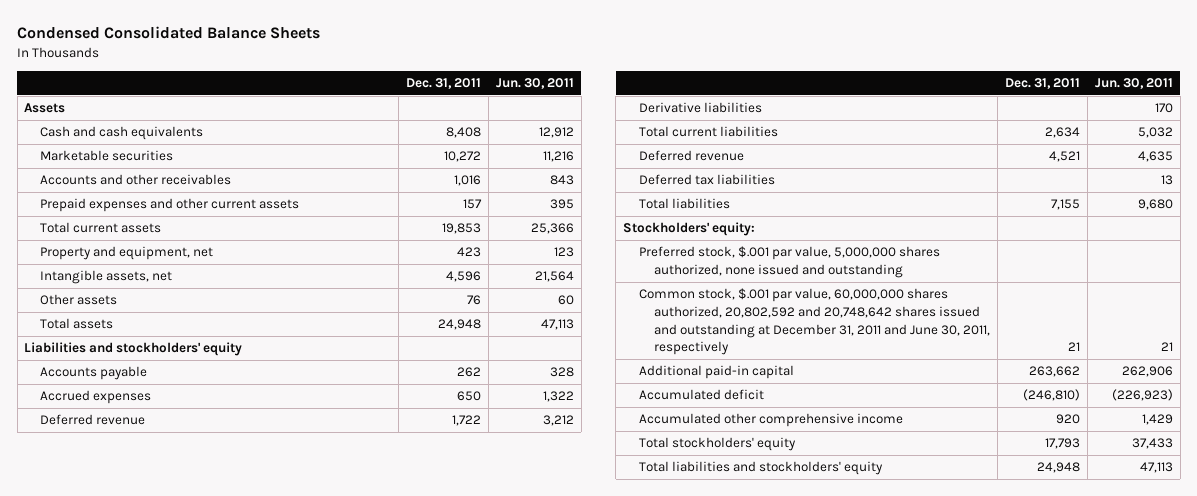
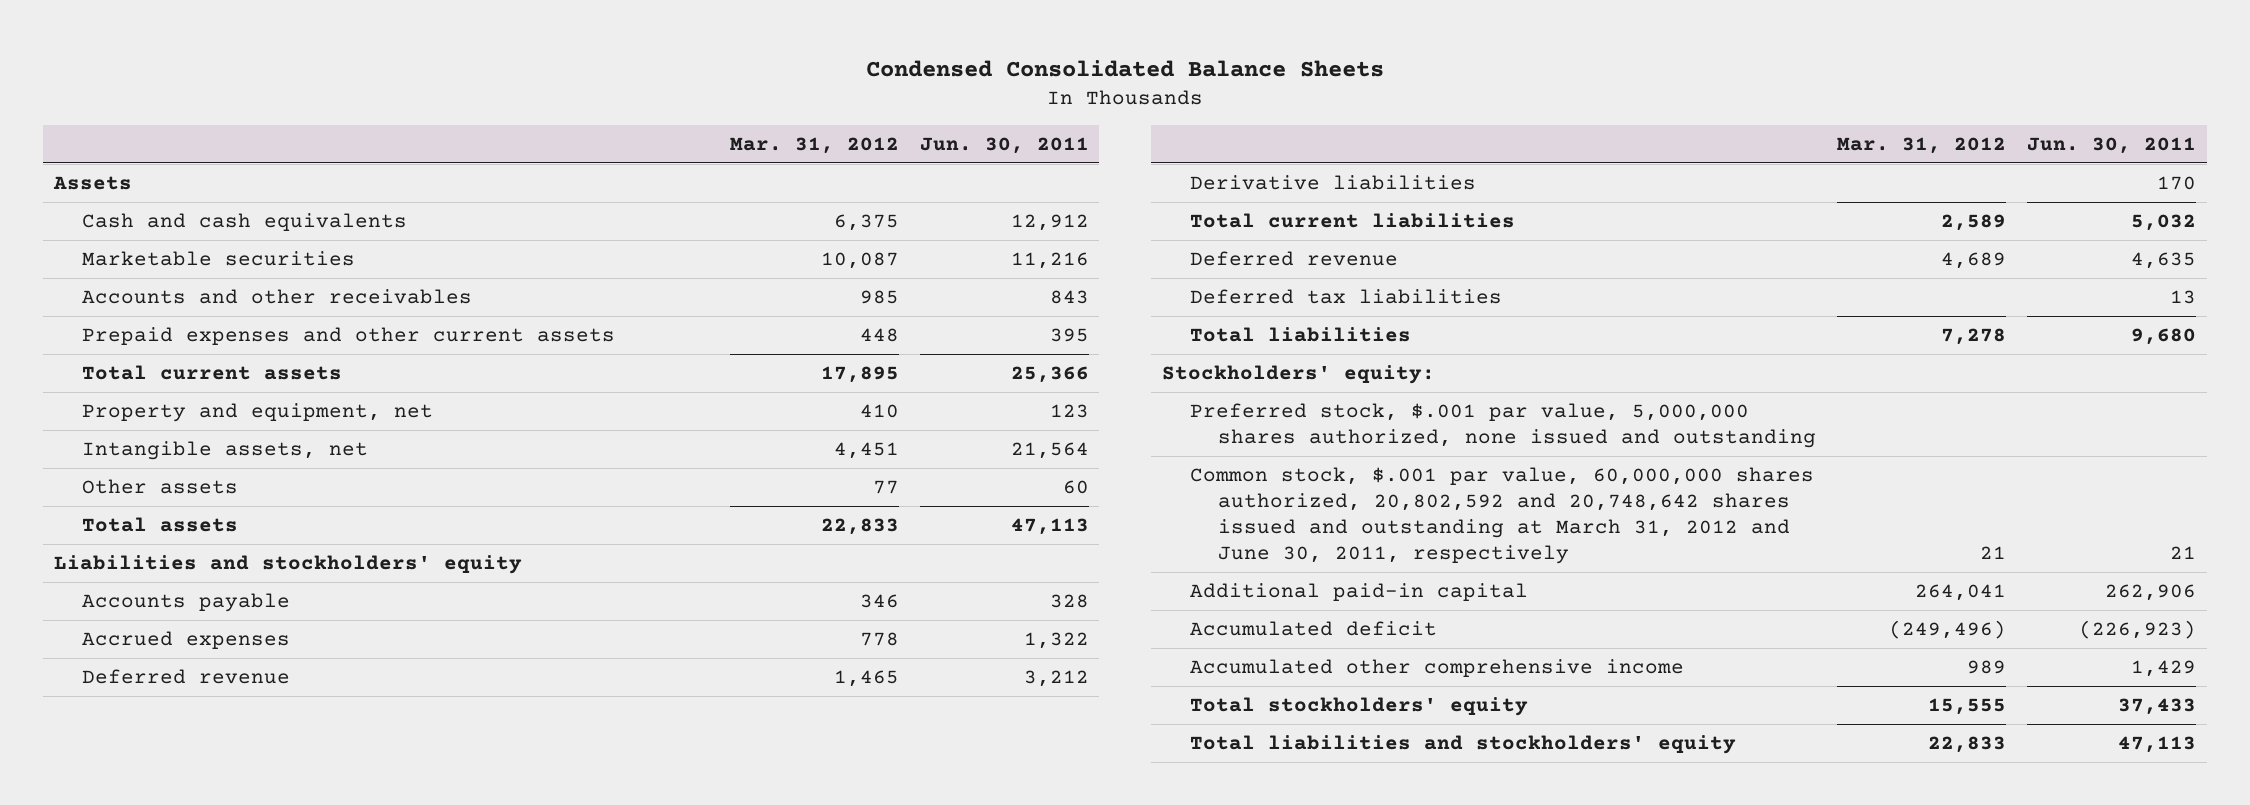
- | Dec. 31, 2011 | Jun. 30, 2011
+ | Mar. 31, 2012 | Jun. 30, 2011
- Common stock, $.001 par value, 60,000,000 shares authorized, 20,802,592 and 20,748,642 shares issued and outstanding at December 31, 2011 and June 30, 2011, respectively | 21 | 21
+ Common stock, $.001 par value, 60,000,000 shares authorized, 20,802,592 and 20,748,642 shares issued and outstanding at March 31, 2012 and June 30, 2011, respectively | 21 | 21

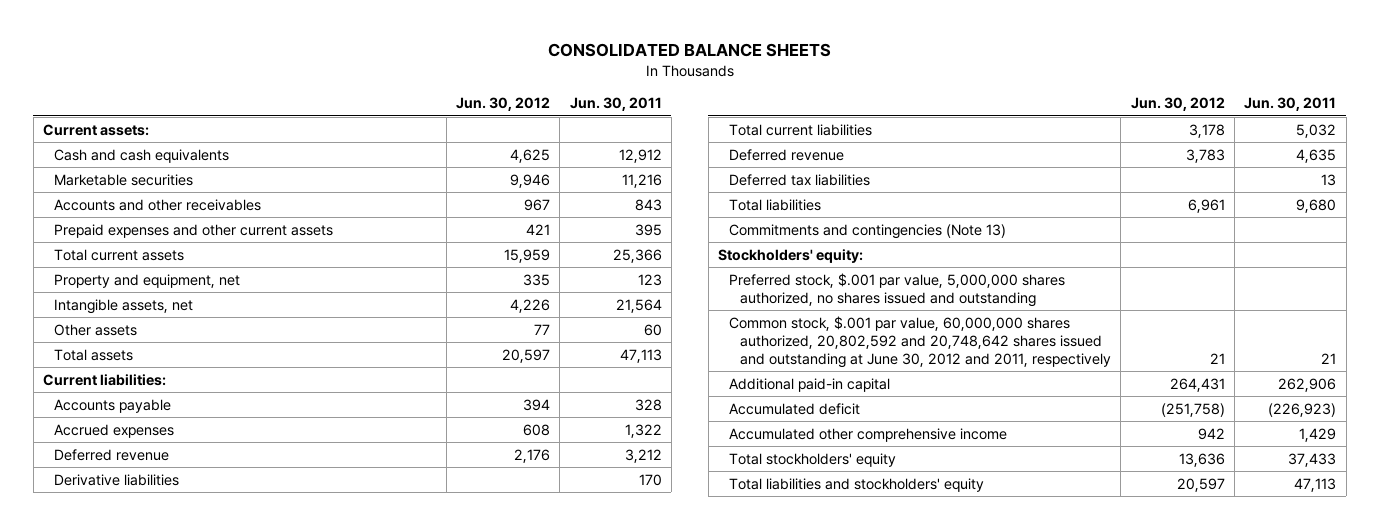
- Condensed Consolidated Balance Sheets
+ CONSOLIDATED BALANCE SHEETS
- | Mar. 31, 2012 | Jun. 30, 2011
+ | Jun. 30, 2012 | Jun. 30, 2011
- Assets
+ Current assets:
- Liabilities and stockholders' equity
+ Current liabilities:
+ Commitments and contingencies (Note 13)
- Preferred stock, $.001 par value, 5,000,000 shares authorized, none issued and outstanding
- Common stock, $.001 par value, 60,000,000 shares authorized, 20,802,592 and 20,748,642 shares issued and outstanding at March 31, 2012 and June 30, 2011, respectively | 21 | 21
+ Preferred stock, $.001 par value, 5,000,000 shares authorized, no shares issued and outstanding
+ Common stock, $.001 par value, 60,000,000 shares authorized, 20,802,592 and 20,748,642 shares issued and outstanding at June 30, 2012 and 2011, respectively | 21 | 21

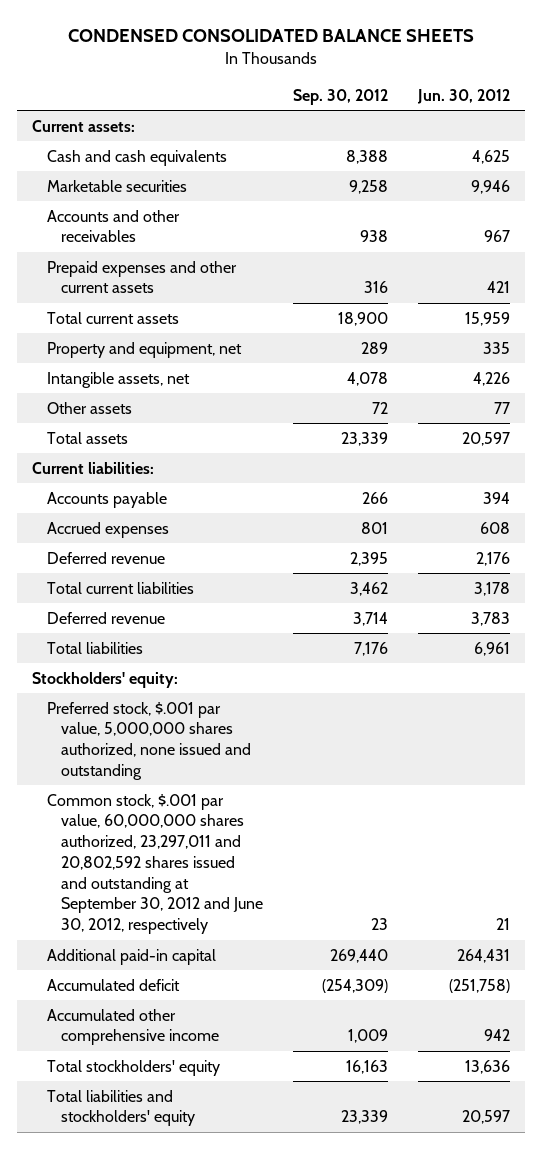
- CONSOLIDATED BALANCE SHEETS
+ CONDENSED CONSOLIDATED BALANCE SHEETS
- | Jun. 30, 2012 | Jun. 30, 2011
+ | Sep. 30, 2012 | Jun. 30, 2012
- Derivative liabilities | | 170
- Deferred tax liabilities | | 13
- Commitments and contingencies (Note 13)
- Preferred stock, $.001 par value, 5,000,000 shares authorized, no shares issued and outstanding
- Common stock, $.001 par value, 60,000,000 shares authorized, 20,802,592 and 20,748,642 shares issued and outstanding at June 30, 2012 and 2011, respectively | 21 | 21
+ Preferred stock, $.001 par value, 5,000,000 shares authorized, none issued and outstanding
+ Common stock, $.001 par value, 60,000,000 shares authorized, 23,297,011 and 20,802,592 shares issued and outstanding at September 30, 2012 and June 30, 2012, respectively | 23 | 21

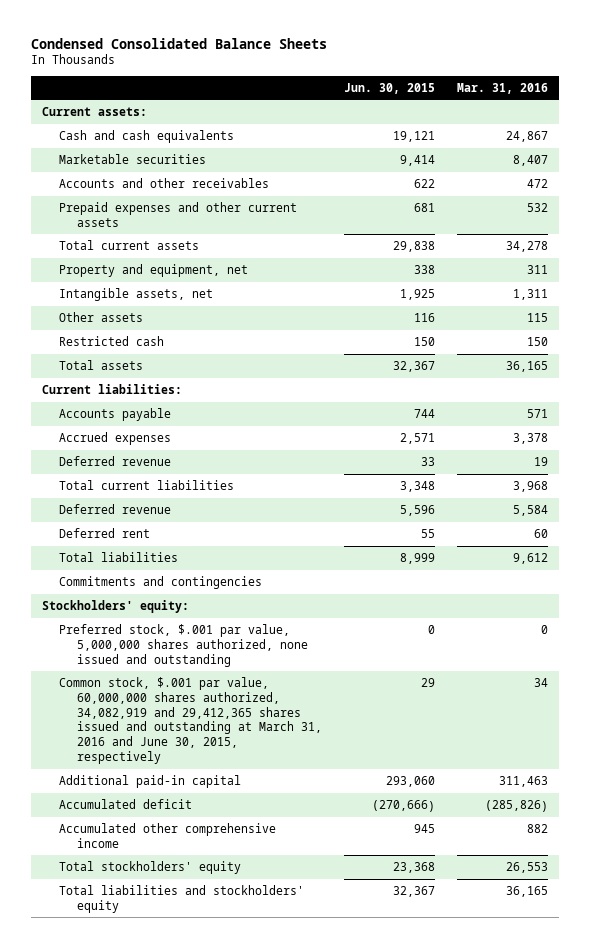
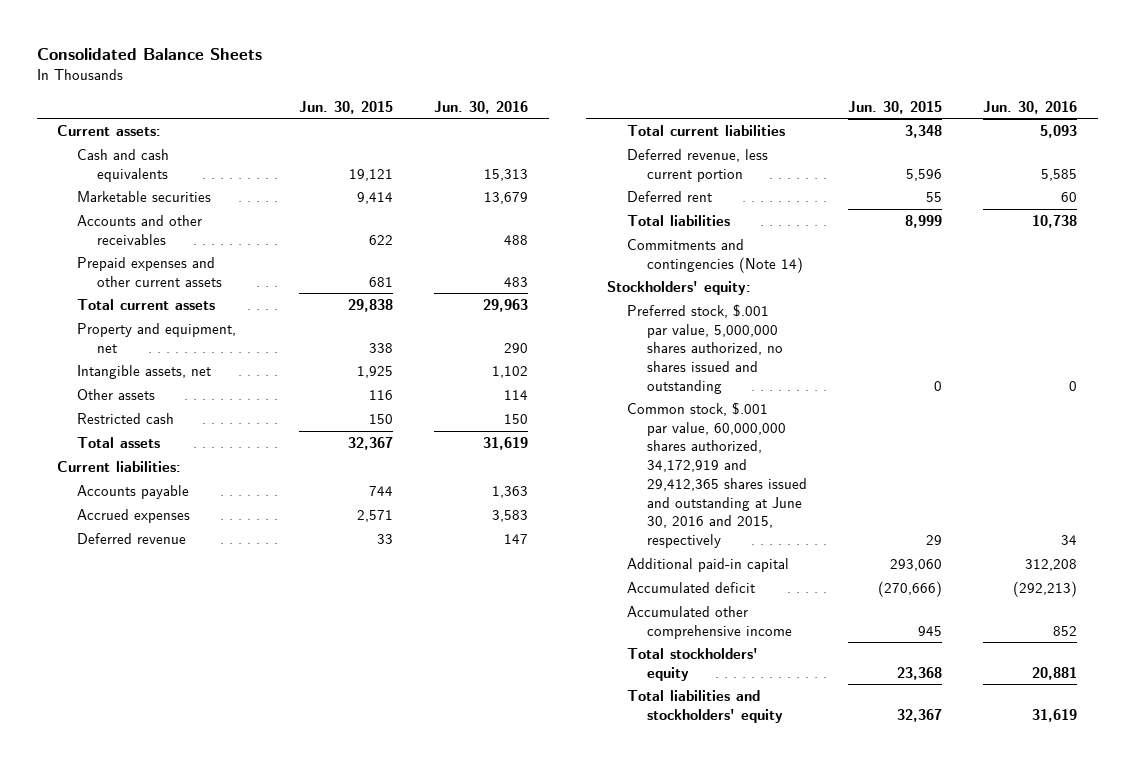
- Condensed Consolidated Balance Sheets
+ Consolidated Balance Sheets
- | Jun. 30, 2015 | Mar. 31, 2016
+ | Jun. 30, 2015 | Jun. 30, 2016
- Deferred revenue | 5,596 | 5,584
+ Deferred revenue, less current portion | 5,596 | 5,585
- Commitments and contingencies
+ Commitments and contingencies (Note 14)
- Preferred stock, $.001 par value, 5,000,000 shares authorized, none issued and outstanding | 0 | 0
- Common stock, $.001 par value, 60,000,000 shares authorized, 34,082,919 and 29,412,365 shares issued and outstanding at March 31, 2016 and June 30, 2015, respectively | 29 | 34
+ Preferred stock, $.001 par value, 5,000,000 shares authorized, no shares issued and outstanding | 0 | 0
+ Common stock, $.001 par value, 60,000,000 shares authorized, 34,172,919 and 29,412,365 shares issued and outstanding at June 30, 2016 and 2015, respectively | 29 | 34

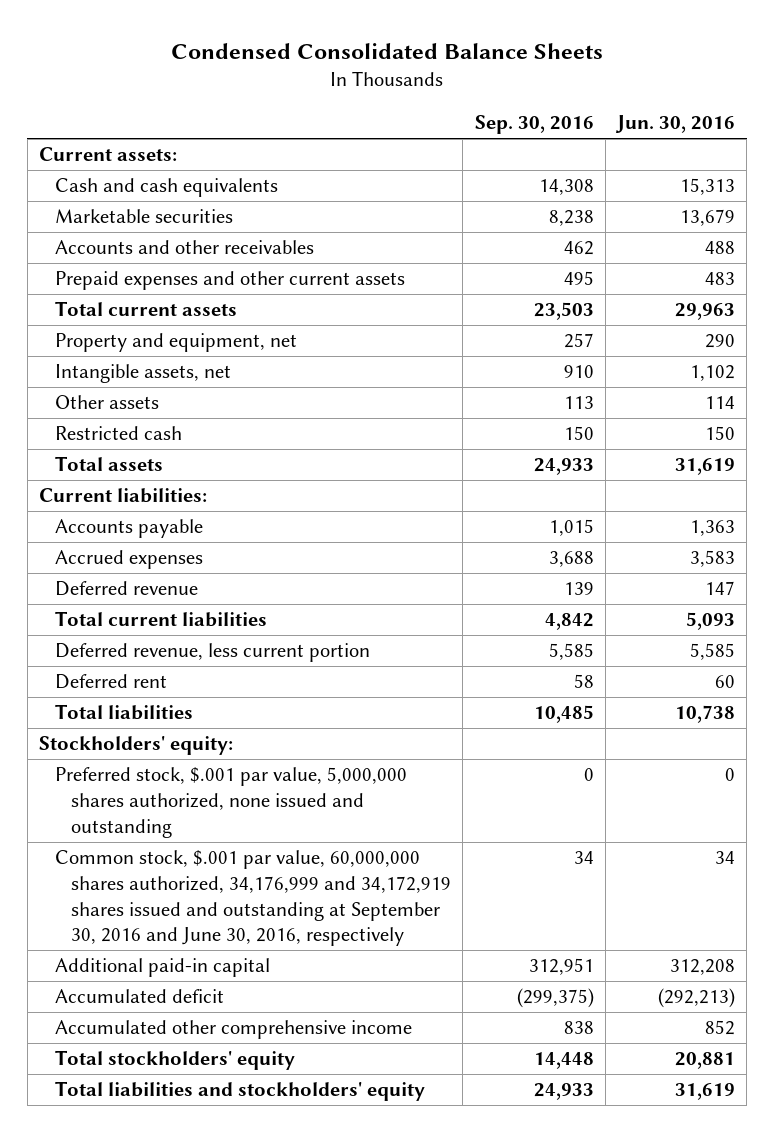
- Consolidated Balance Sheets
+ Condensed Consolidated Balance Sheets
- | Jun. 30, 2015 | Jun. 30, 2016
+ | Sep. 30, 2016 | Jun. 30, 2016
- Commitments and contingencies (Note 14)
- Preferred stock, $.001 par value, 5,000,000 shares authorized, no shares issued and outstanding | 0 | 0
- Common stock, $.001 par value, 60,000,000 shares authorized, 34,172,919 and 29,412,365 shares issued and outstanding at June 30, 2016 and 2015, respectively | 29 | 34
+ Preferred stock, $.001 par value, 5,000,000 shares authorized, none issued and outstanding | 0 | 0
+ Common stock, $.001 par value, 60,000,000 shares authorized, 34,176,999 and 34,172,919 shares issued and outstanding at September 30, 2016 and June 30, 2016, respectively | 34 | 34

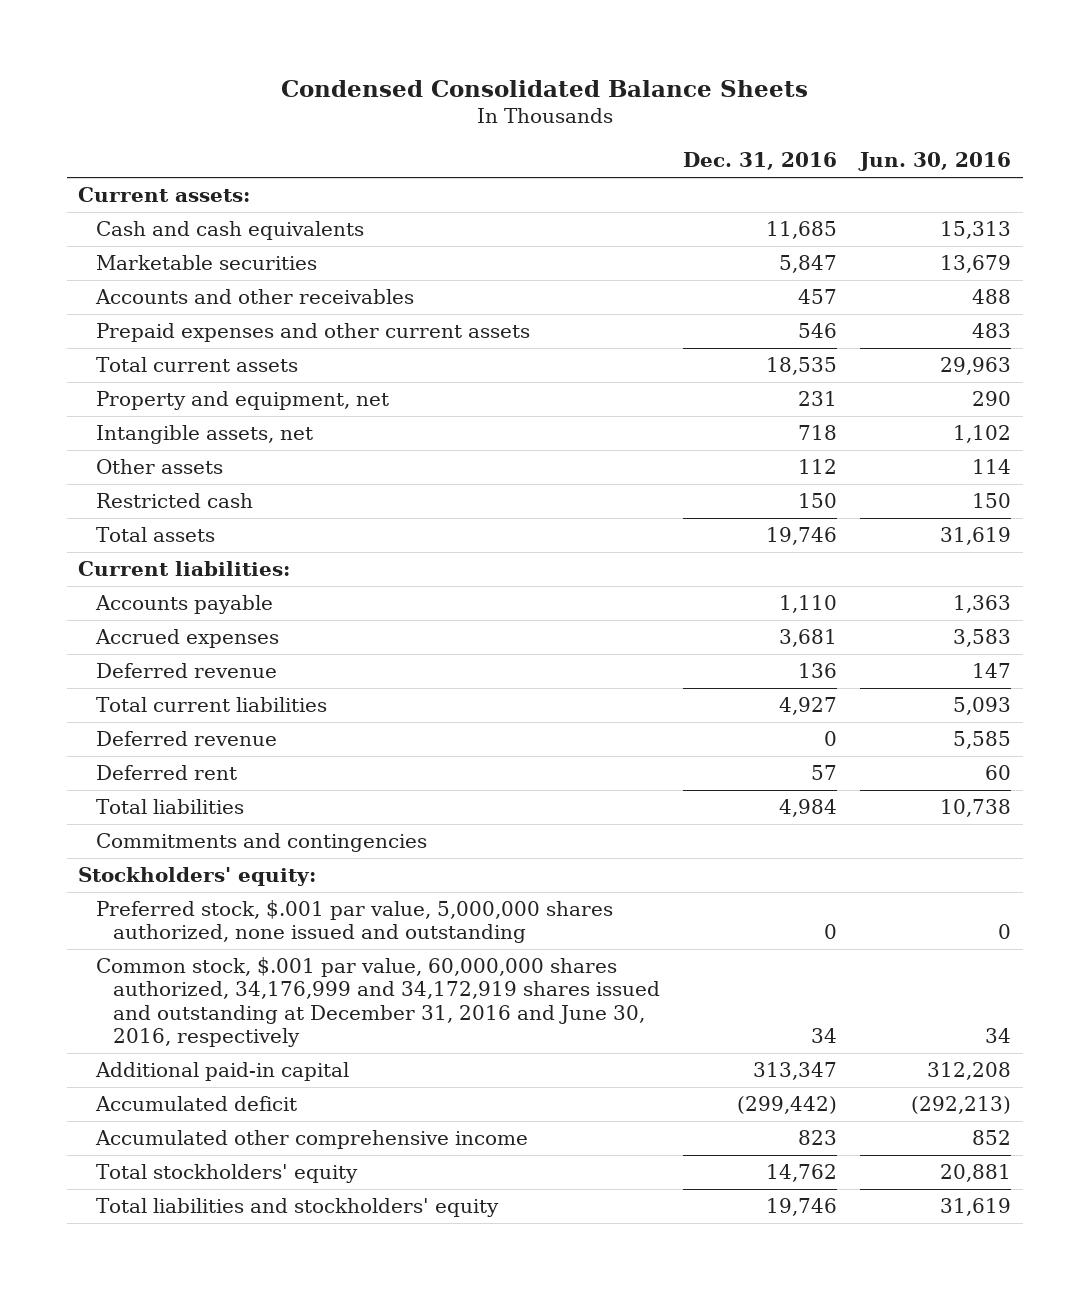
- | Sep. 30, 2016 | Jun. 30, 2016
+ | Dec. 31, 2016 | Jun. 30, 2016
- Deferred revenue, less current portion | 5,585 | 5,585
+ Deferred revenue | 0 | 5,585
+ Commitments and contingencies
- Common stock, $.001 par value, 60,000,000 shares authorized, 34,176,999 and 34,172,919 shares issued and outstanding at September 30, 2016 and June 30, 2016, respectively | 34 | 34
+ Common stock, $.001 par value, 60,000,000 shares authorized, 34,176,999 and 34,172,919 shares issued and outstanding at December 31, 2016 and June 30, 2016, respectively | 34 | 34

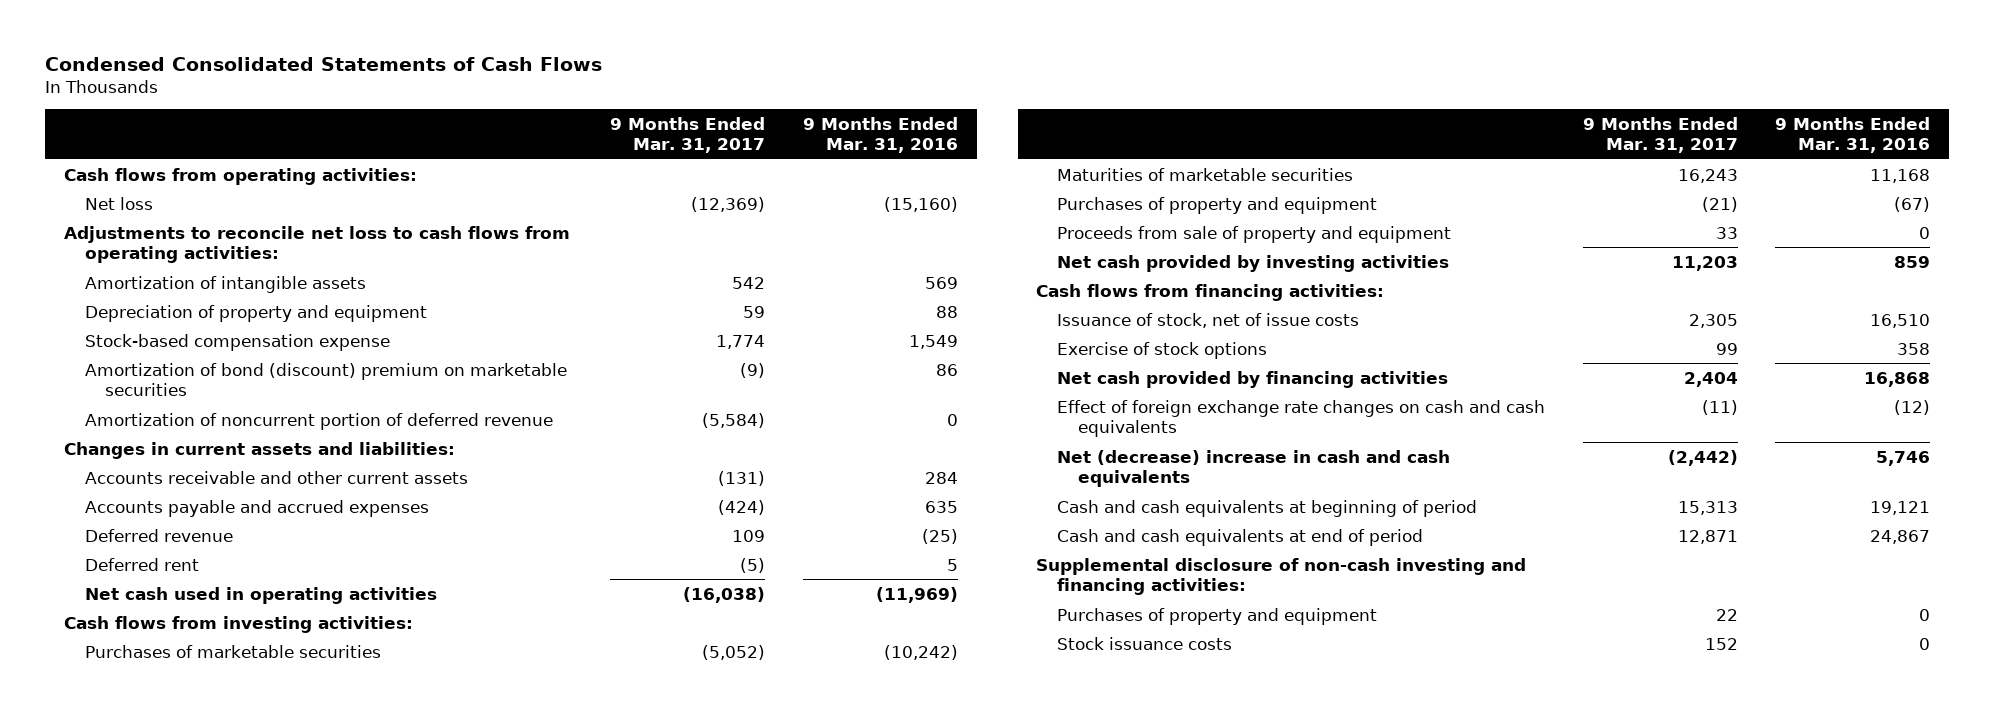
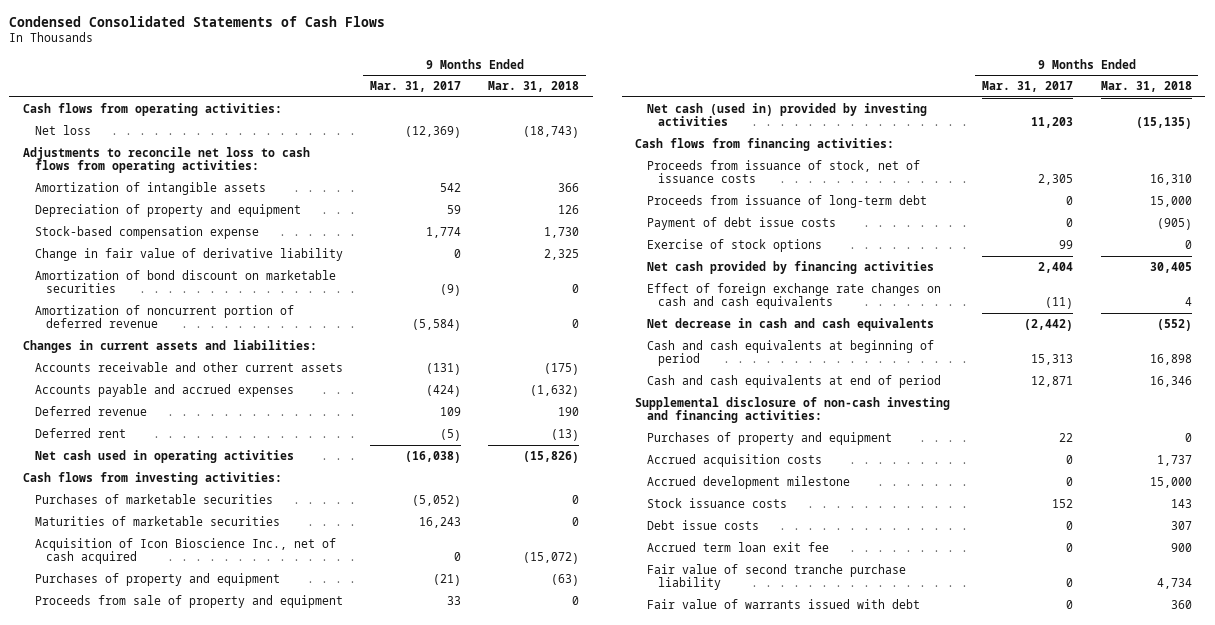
- | 9 Months Ended Mar. 31, 2017 | 9 Months Ended Mar. 31, 2016
+ | 9 Months Ended Mar. 31, 2017 | 9 Months Ended Mar. 31, 2018
- Amortization of bond (discount) premium on marketable securities | (9) | 86
+ Change in fair value of derivative liability | 0 | 2,325
+ Amortization of bond discount on marketable securities | (9) | 0
+ Acquisition of Icon Bioscience Inc., net of cash acquired | 0 | (15,072)
- Net cash provided by investing activities | 11,203 | 859
+ Net cash (used in) provided by investing activities | 11,203 | (15,135)
- Issuance of stock, net of issue costs | 2,305 | 16,510
+ Proceeds from issuance of stock, net of issuance costs | 2,305 | 16,310
+ Proceeds from issuance of long-term debt | 0 | 15,000
+ Payment of debt issue costs | 0 | (905)
- Net (decrease) increase in cash and cash equivalents | (2,442) | 5,746
+ Net decrease in cash and cash equivalents | (2,442) | (552)
+ Accrued acquisition costs | 0 | 1,737
+ Accrued development milestone | 0 | 15,000
+ Debt issue costs | 0 | 307
+ Accrued term loan exit fee | 0 | 900
+ Fair value of second tranche purchase liability | 0 | 4,734
+ Fair value of warrants issued with debt | 0 | 360

